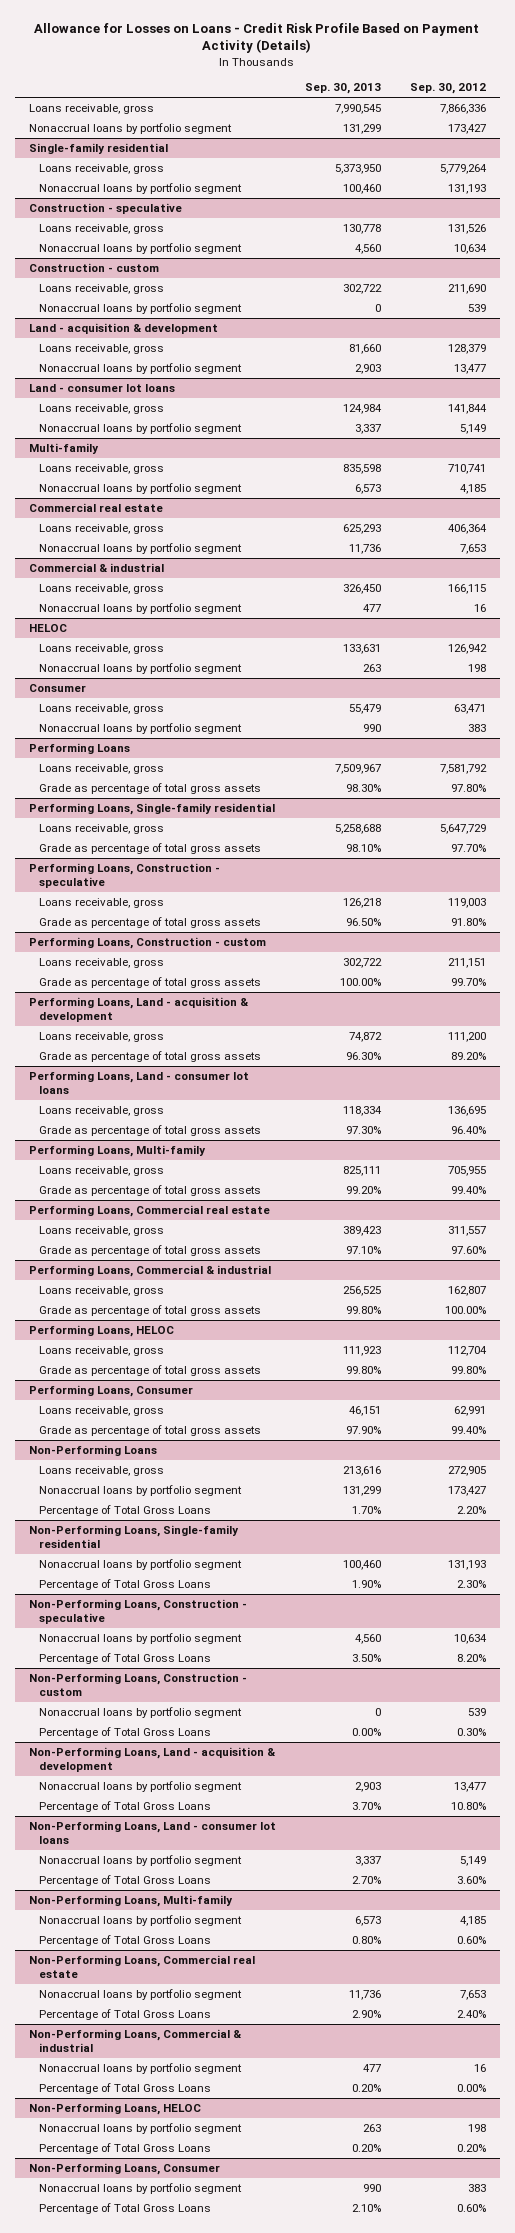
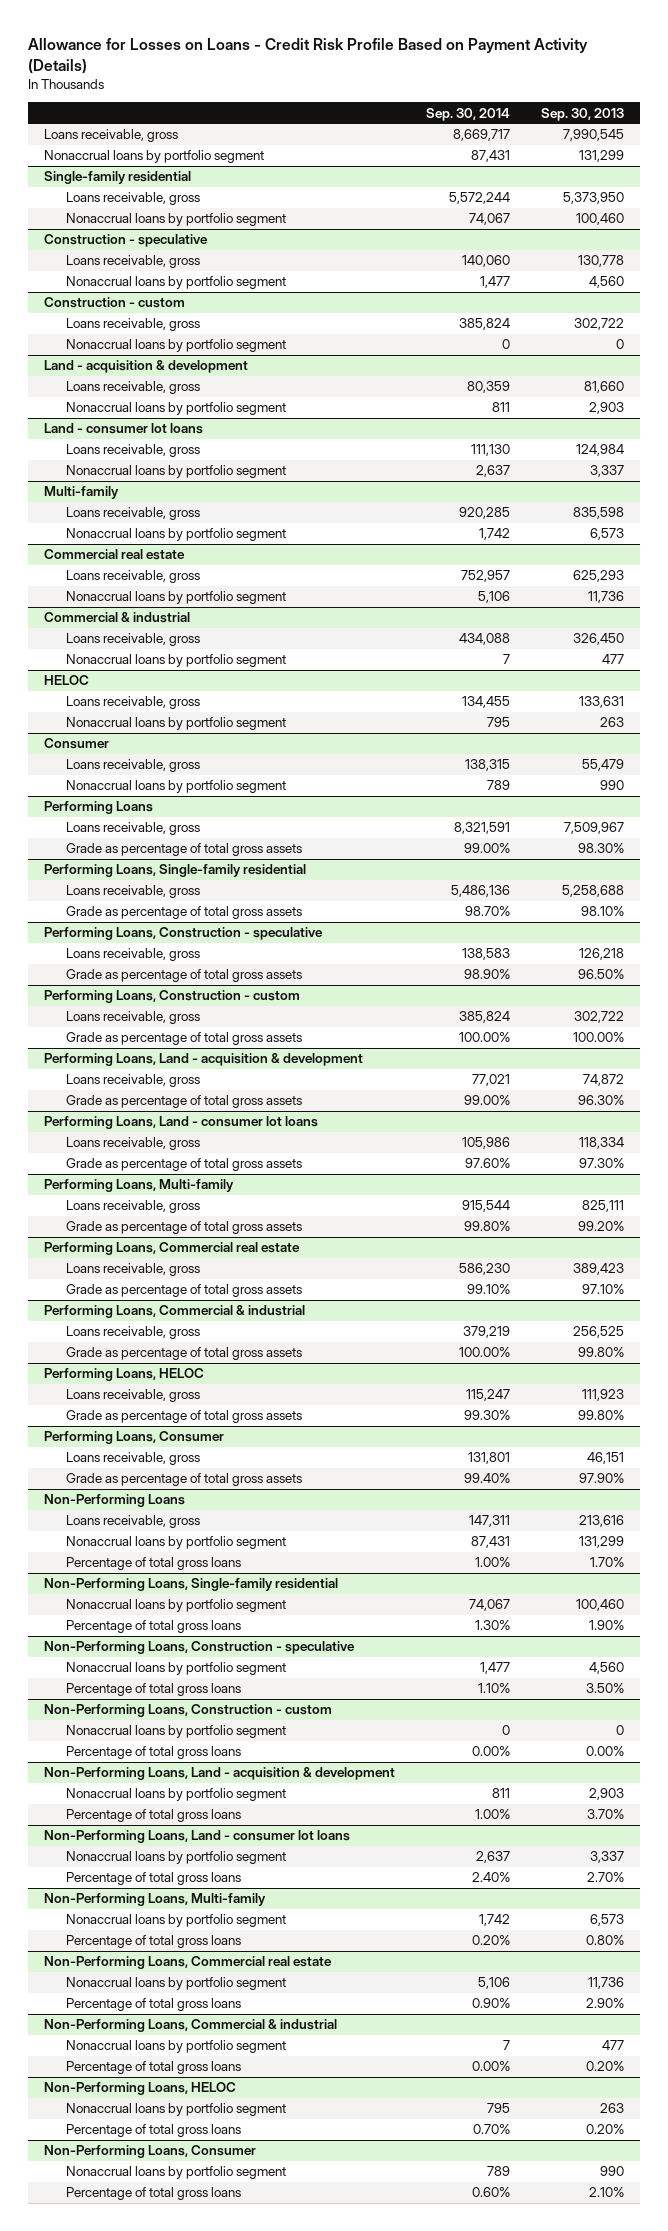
- | Sep. 30, 2013 | Sep. 30, 2012
+ | Sep. 30, 2014 | Sep. 30, 2013
@ Non-Performing Loans
- Percentage of Total Gross Loans | 1.70% | 2.20%
+ Percentage of total gross loans | 1.00% | 1.70%
@ Non-Performing Loans, Single-family residential
- Percentage of Total Gross Loans | 1.90% | 2.30%
+ Percentage of total gross loans | 1.30% | 1.90%
@ Non-Performing Loans, Construction - speculative
- Percentage of Total Gross Loans | 3.50% | 8.20%
+ Percentage of total gross loans | 1.10% | 3.50%
@ Non-Performing Loans, Construction - custom
- Percentage of Total Gross Loans | 0.00% | 0.30%
+ Percentage of total gross loans | 0.00% | 0.00%
@ Non-Performing Loans, Land - acquisition & development
- Percentage of Total Gross Loans | 3.70% | 10.80%
+ Percentage of total gross loans | 1.00% | 3.70%
@ Non-Performing Loans, Land - consumer lot loans
- Percentage of Total Gross Loans | 2.70% | 3.60%
+ Percentage of total gross loans | 2.40% | 2.70%
@ Non-Performing Loans, Multi-family
- Percentage of Total Gross Loans | 0.80% | 0.60%
+ Percentage of total gross loans | 0.20% | 0.80%
@ Non-Performing Loans, Commercial real estate
- Percentage of Total Gross Loans | 2.90% | 2.40%
+ Percentage of total gross loans | 0.90% | 2.90%
@ Non-Performing Loans, Commercial & industrial
- Percentage of Total Gross Loans | 0.20% | 0.00%
+ Percentage of total gross loans | 0.00% | 0.20%
@ Non-Performing Loans, HELOC
- Percentage of Total Gross Loans | 0.20% | 0.20%
+ Percentage of total gross loans | 0.70% | 0.20%
@ Non-Performing Loans, Consumer
- Percentage of Total Gross Loans | 2.10% | 0.60%
+ Percentage of total gross loans | 0.60% | 2.10%

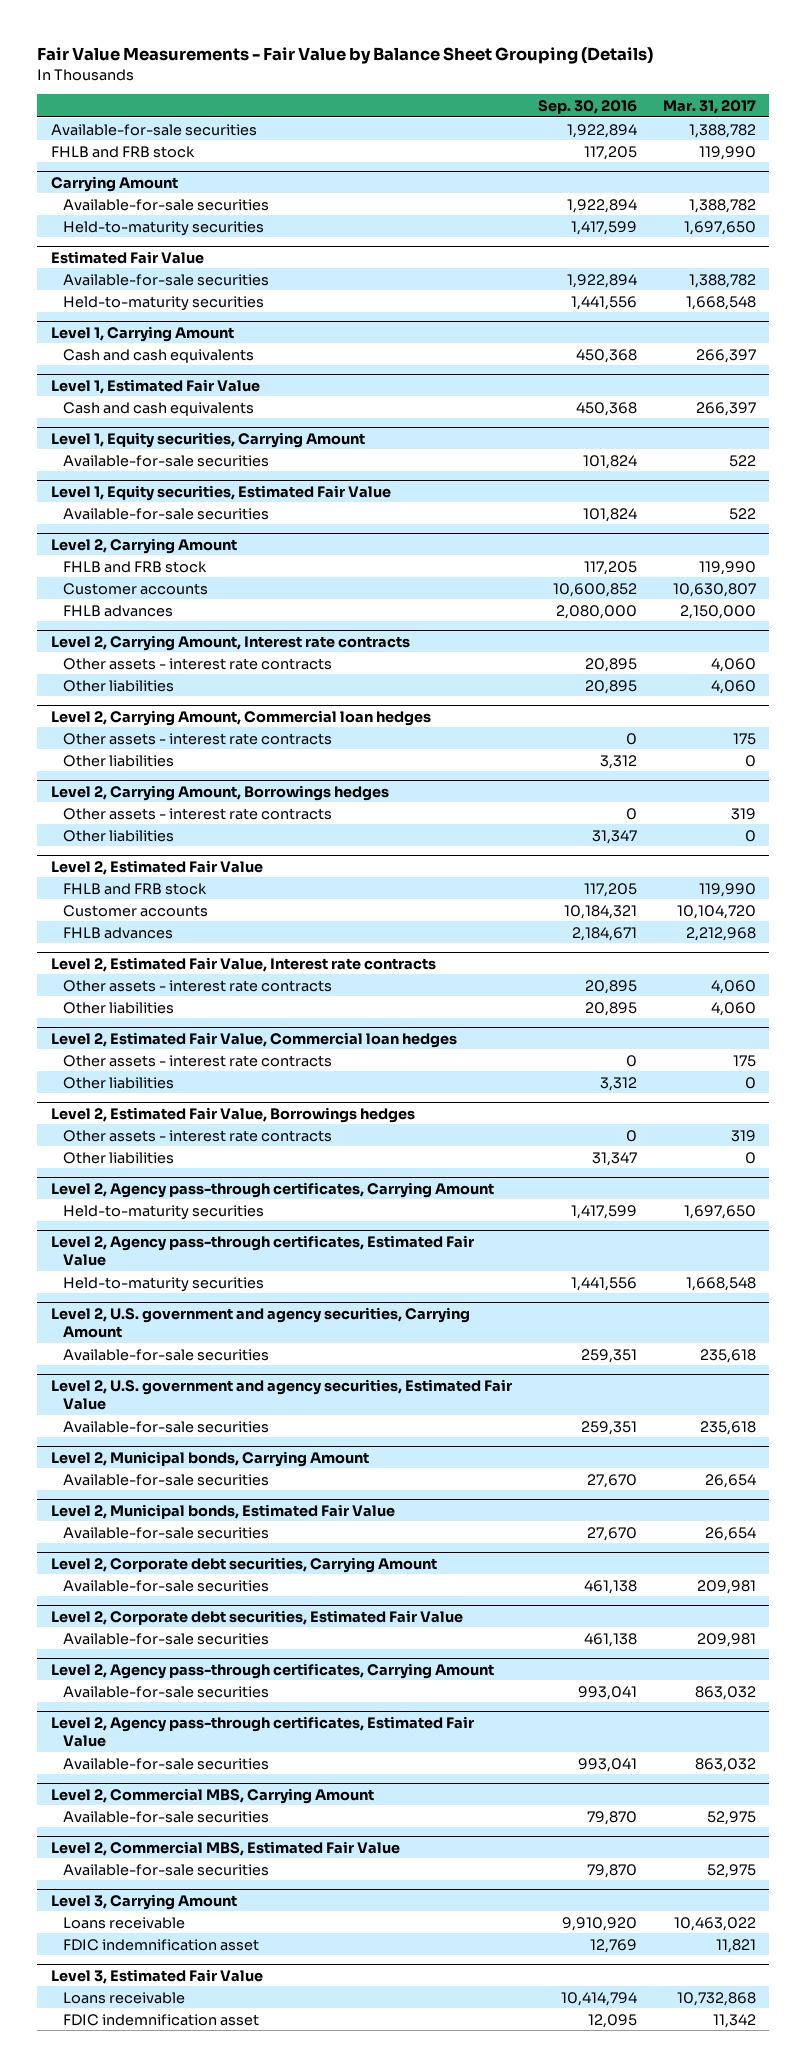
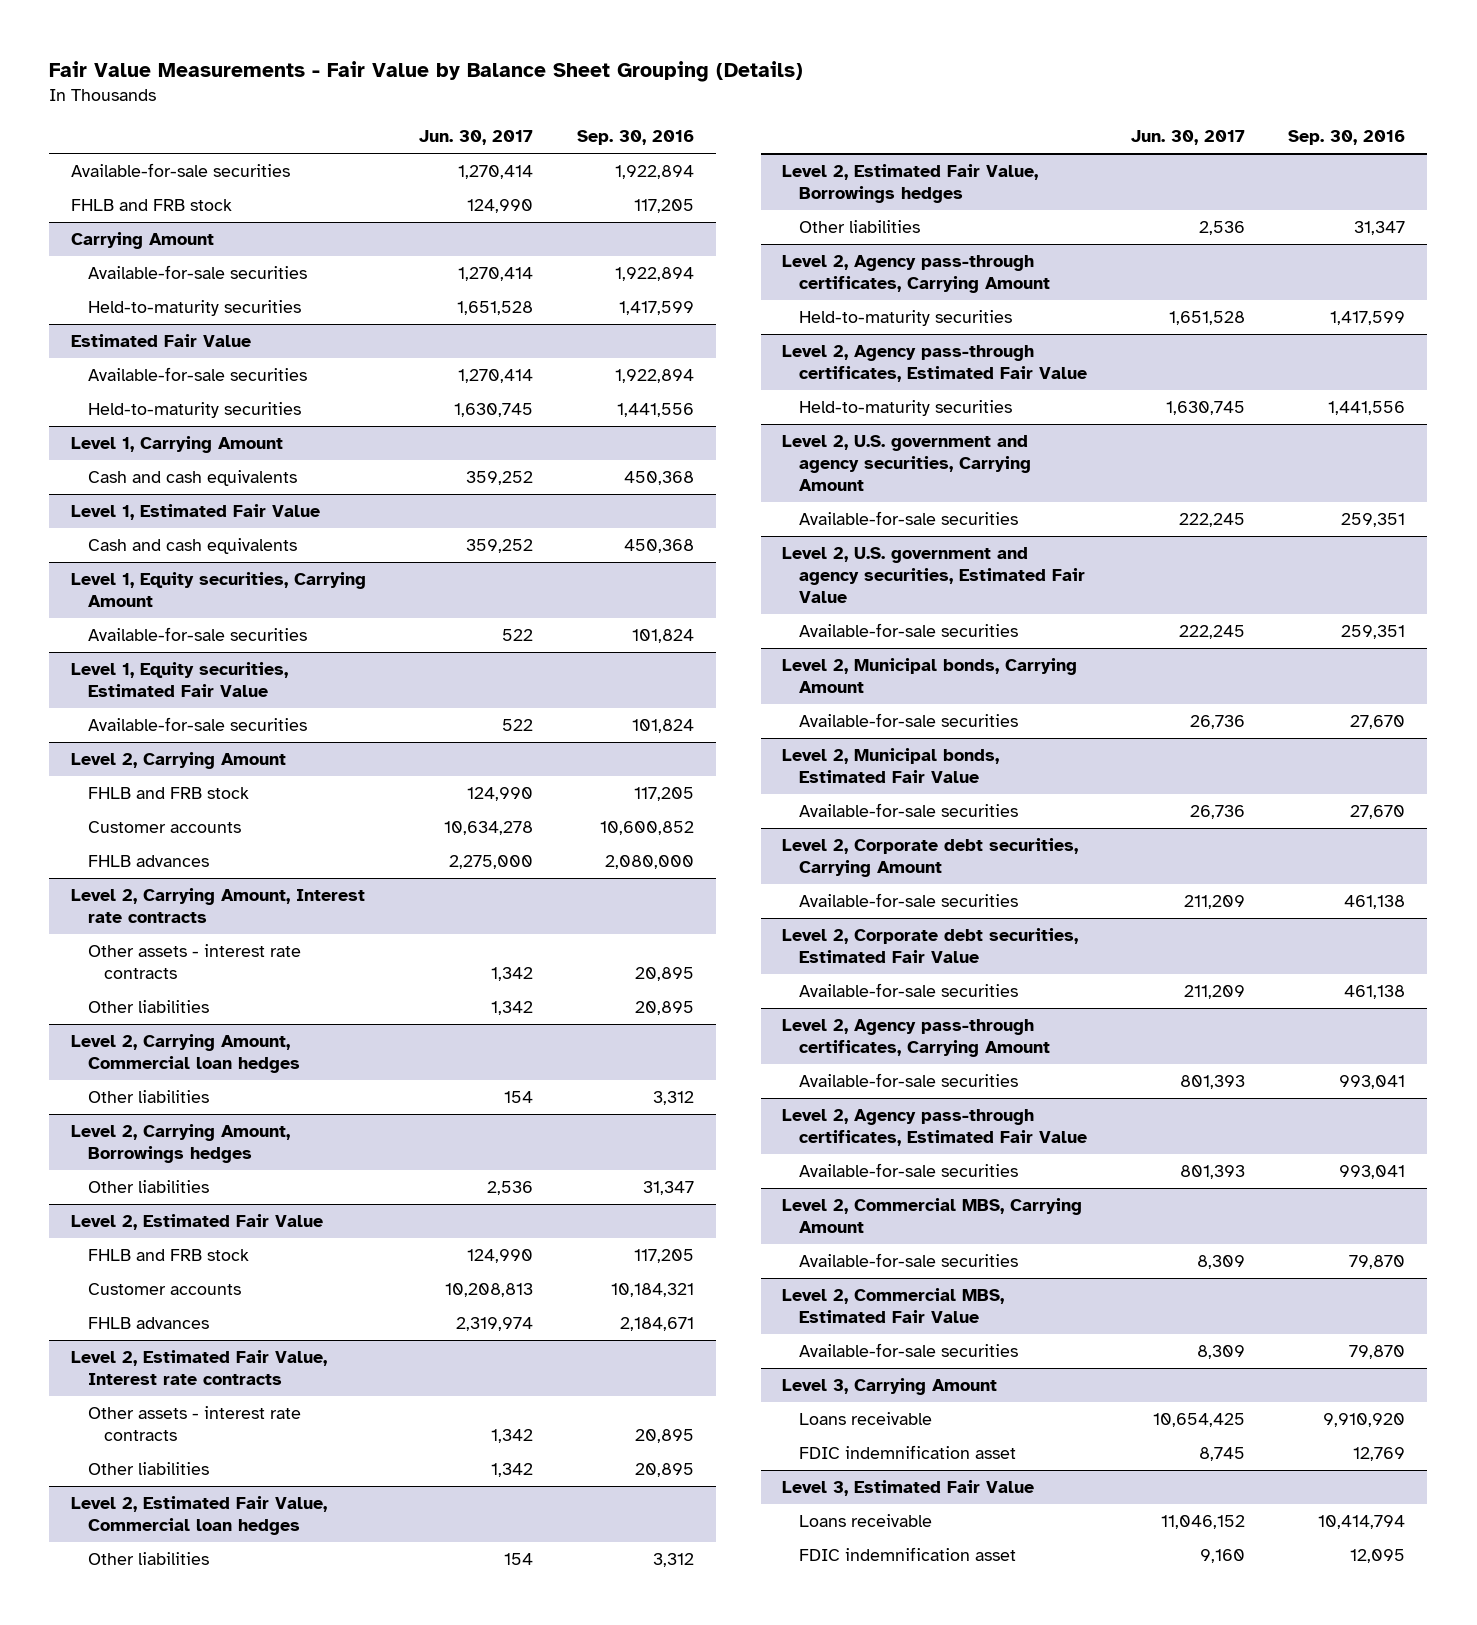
- | Sep. 30, 2016 | Mar. 31, 2017
+ | Jun. 30, 2017 | Sep. 30, 2016
@ Level 2, Carrying Amount, Commercial loan hedges
- Other assets - interest rate contracts | 0 | 175
@ Level 2, Carrying Amount, Borrowings hedges
- Other assets - interest rate contracts | 0 | 319
@ Level 2, Estimated Fair Value, Commercial loan hedges
- Other assets - interest rate contracts | 0 | 175
@ Level 2, Estimated Fair Value, Borrowings hedges
- Other assets - interest rate contracts | 0 | 319

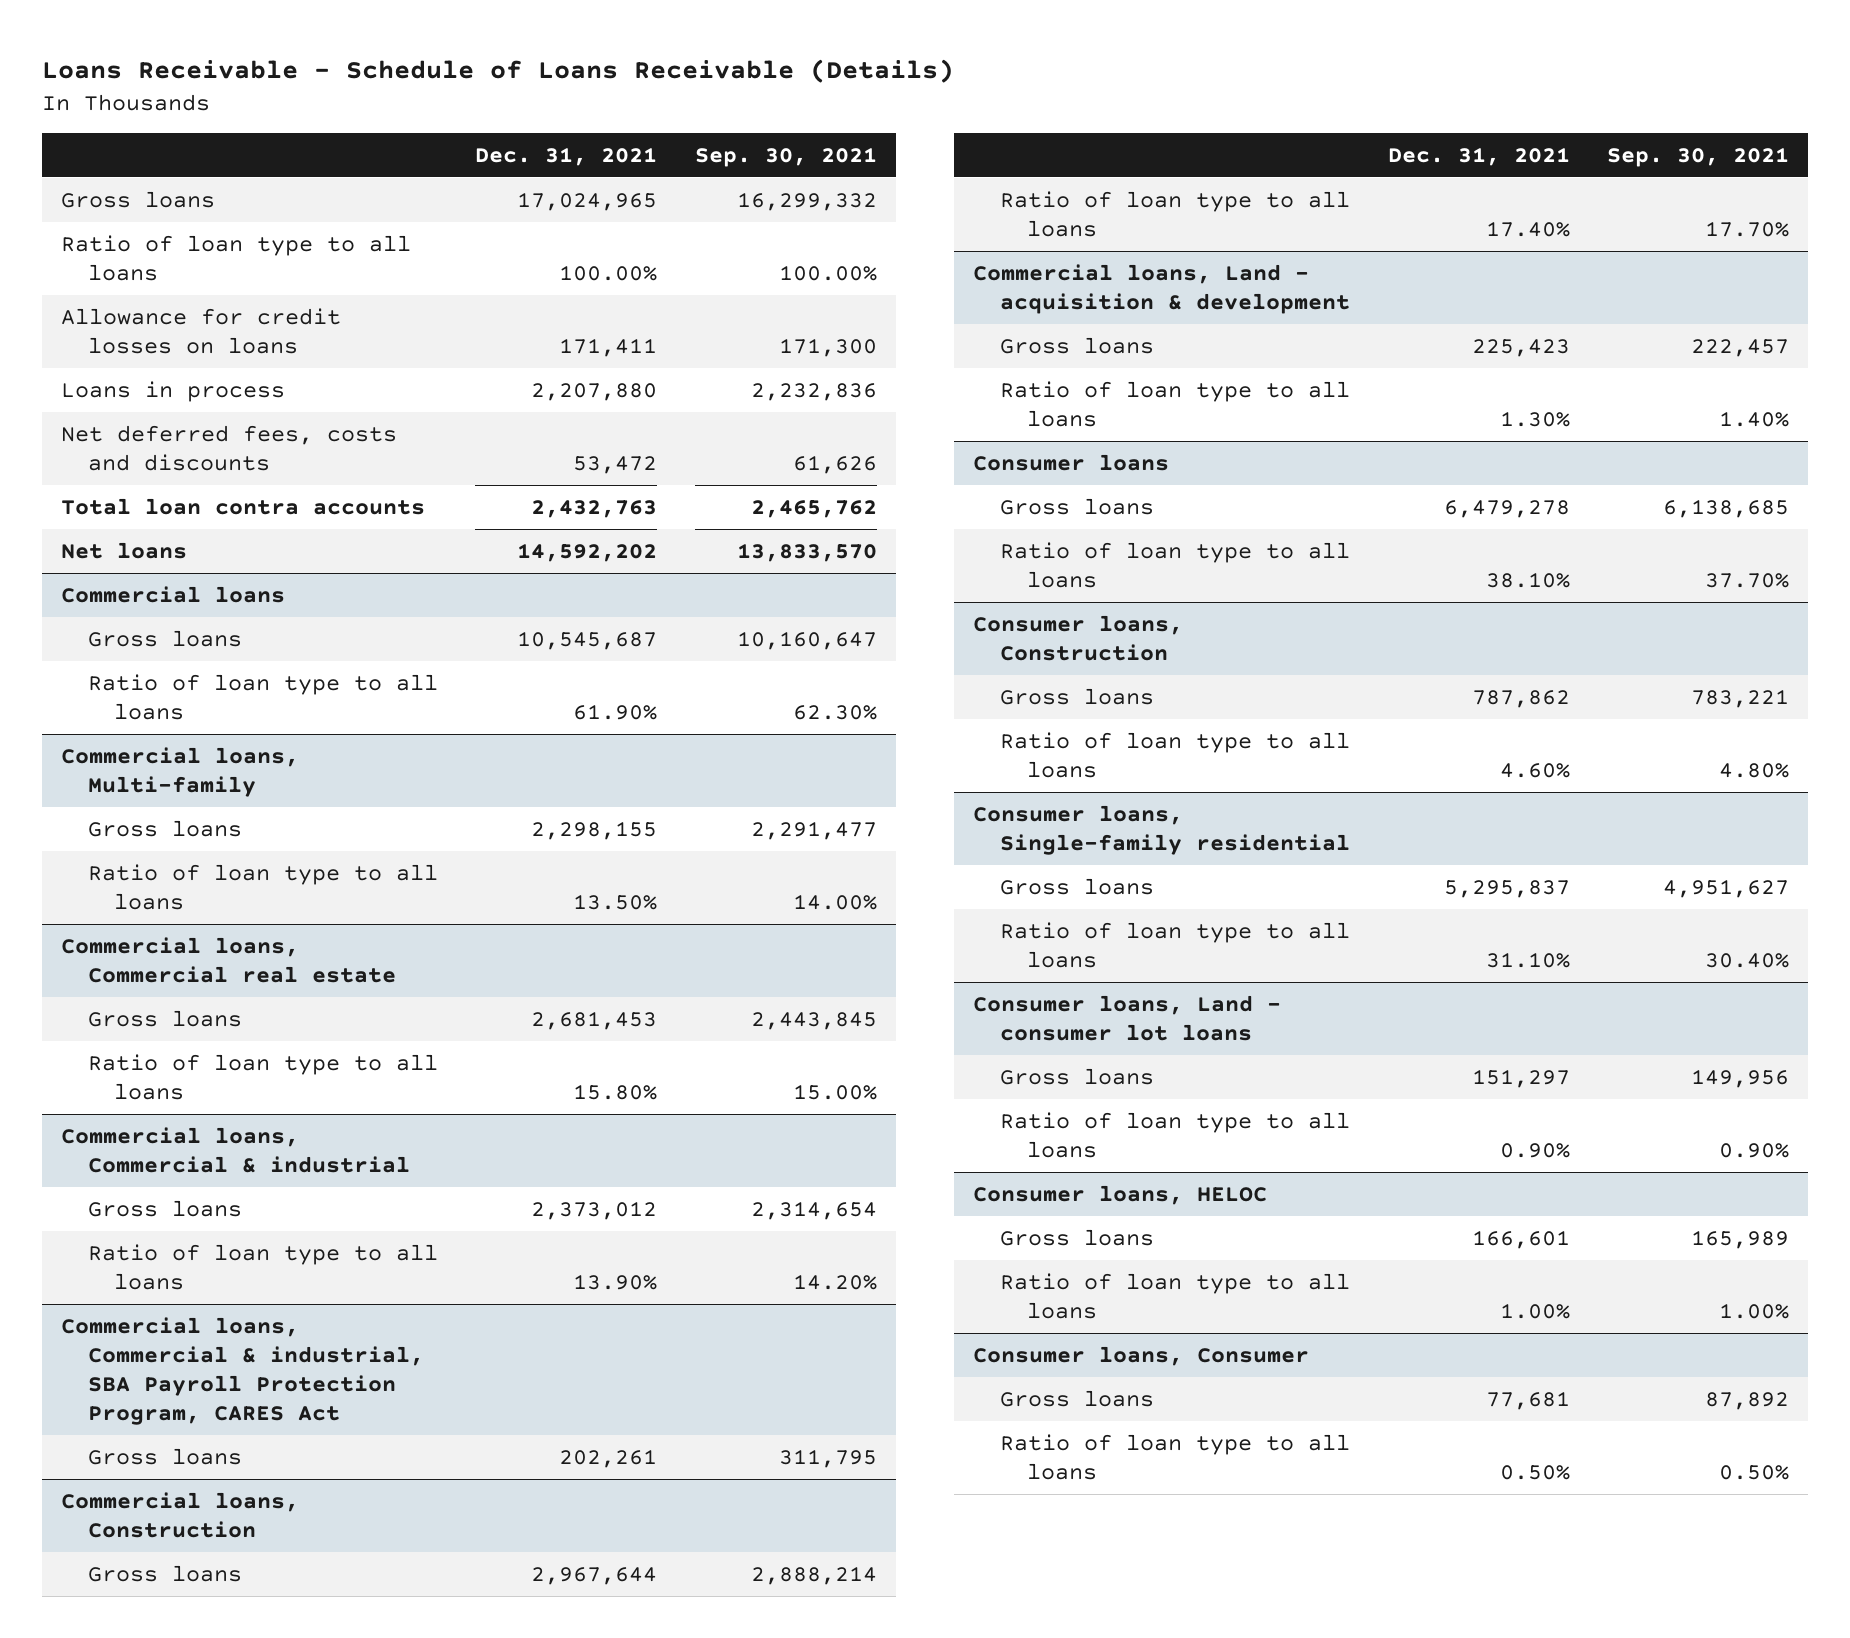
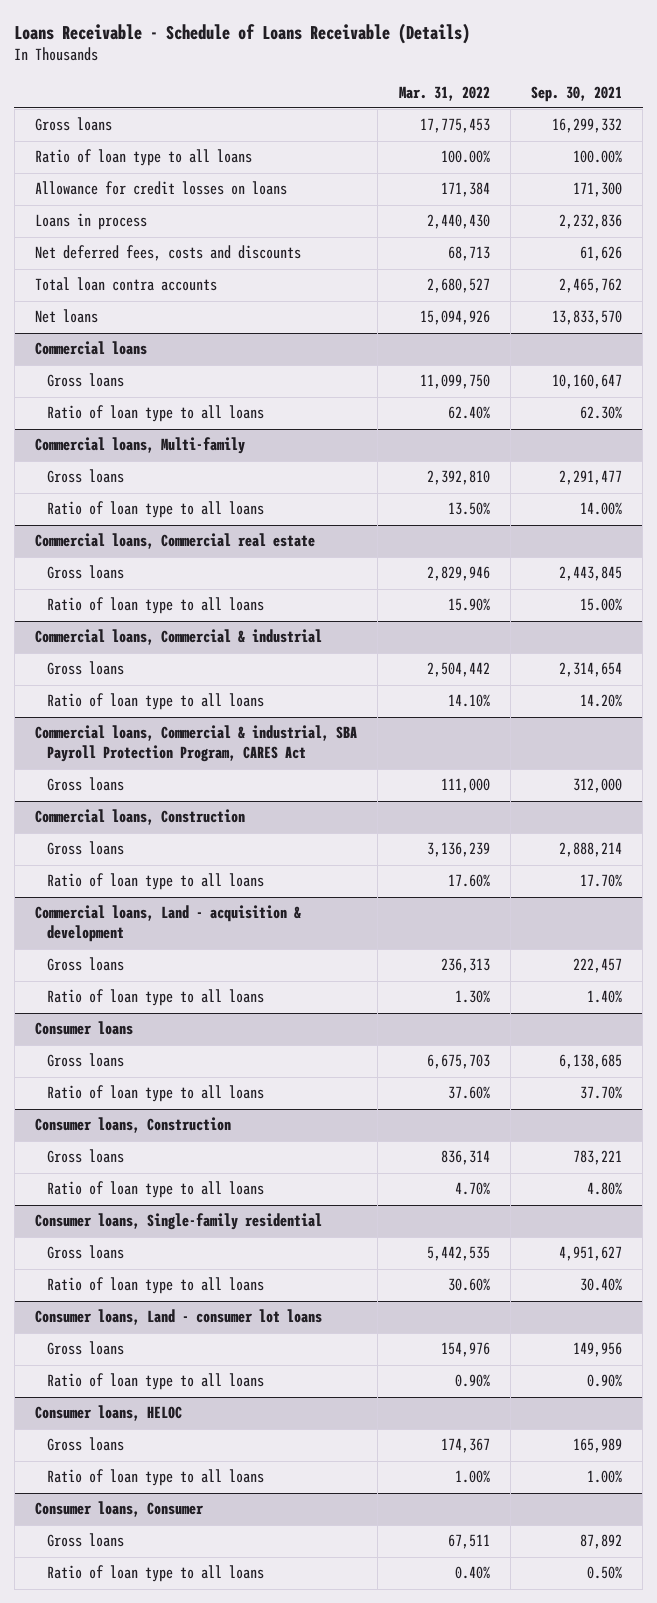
- | Dec. 31, 2021 | Sep. 30, 2021
+ | Mar. 31, 2022 | Sep. 30, 2021
@ Commercial loans, Commercial & industrial, SBA Payroll Protection Program, CARES Act
- Gross loans | 202,261 | 311,795
+ Gross loans | 111,000 | 312,000

